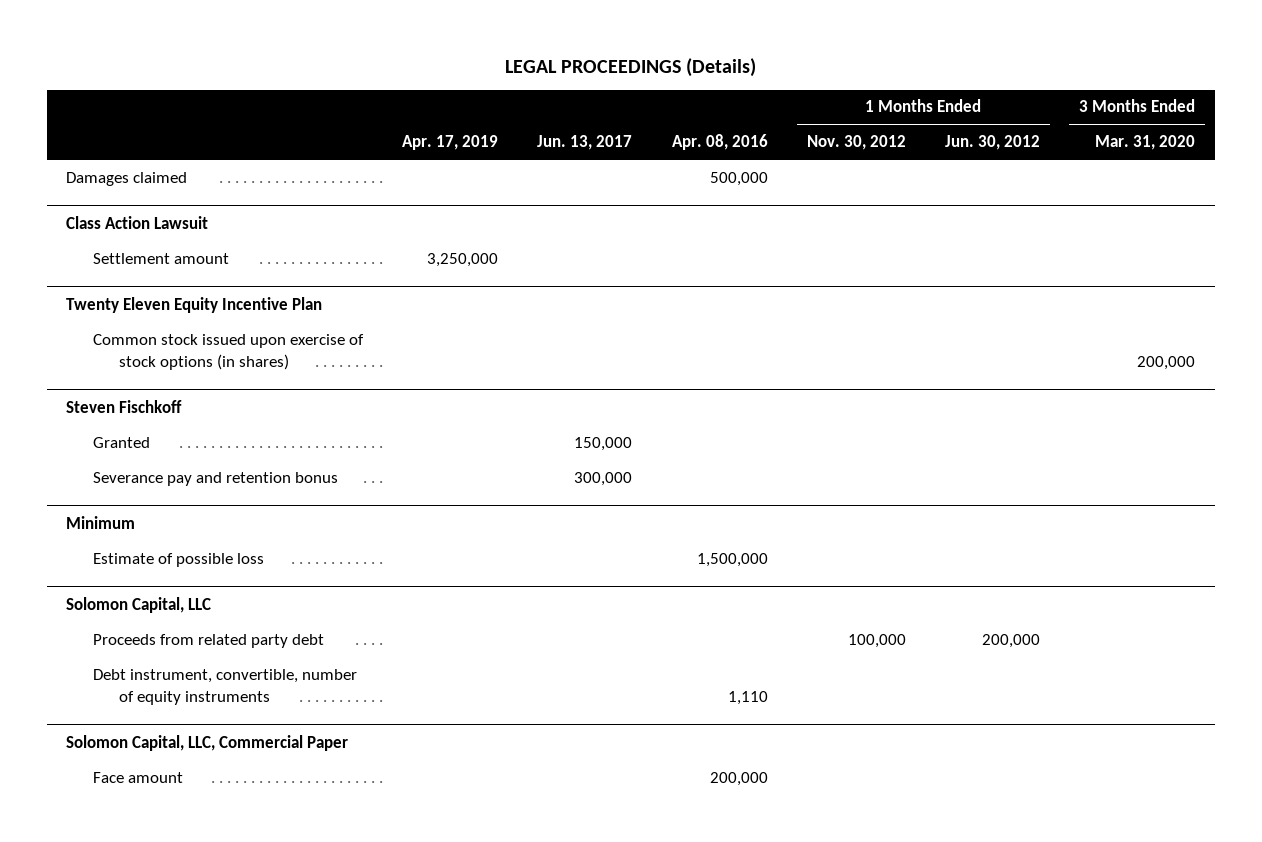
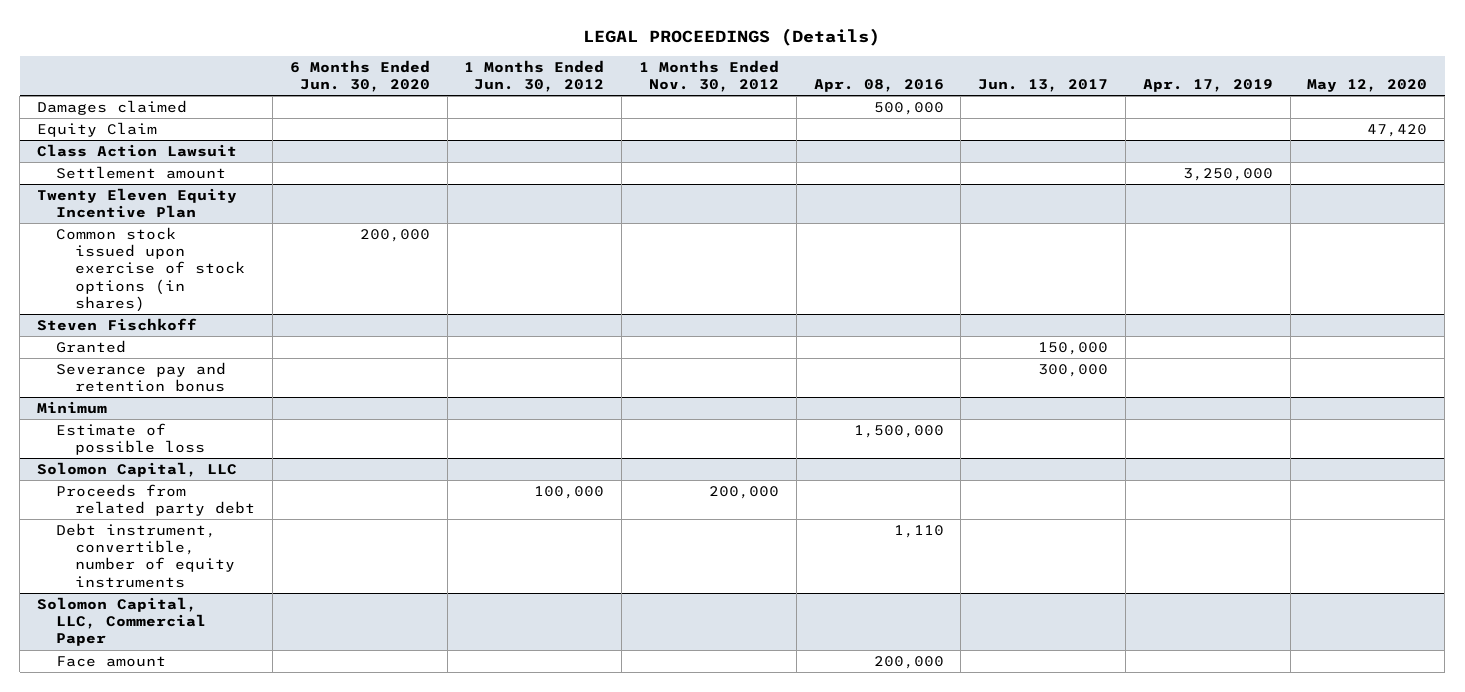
- | Apr. 17, 2019 | Jun. 13, 2017 | Apr. 08, 2016 | 1 Months Ended Nov. 30, 2012 | 1 Months Ended Jun. 30, 2012 | 3 Months Ended Mar. 31, 2020
+ | 6 Months Ended Jun. 30, 2020 | 1 Months Ended Jun. 30, 2012 | 1 Months Ended Nov. 30, 2012 | Apr. 08, 2016 | Jun. 13, 2017 | Apr. 17, 2019 | May 12, 2020
+ Equity Claim | | | | | | | 47,420
@ Solomon Capital, LLC
- Proceeds from related party debt | | | | 100,000 | 200,000 |
+ Proceeds from related party debt | | 100,000 | 200,000 | | | |

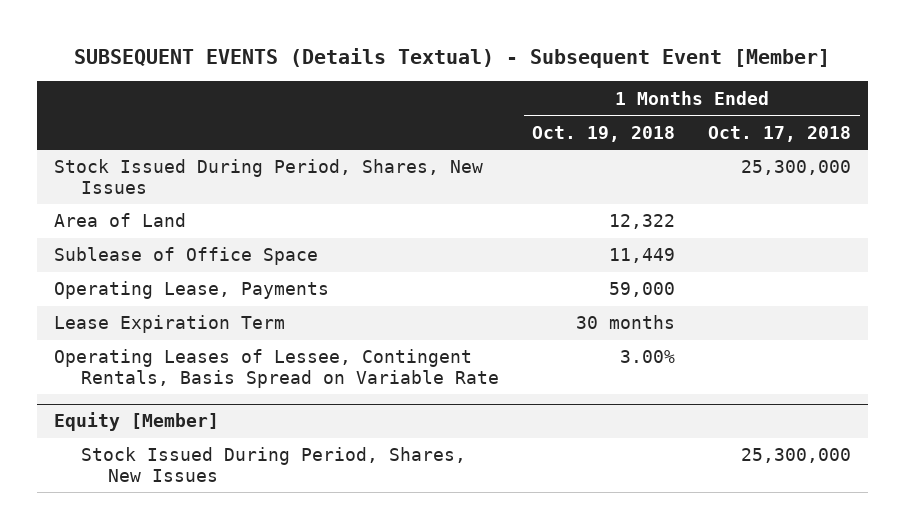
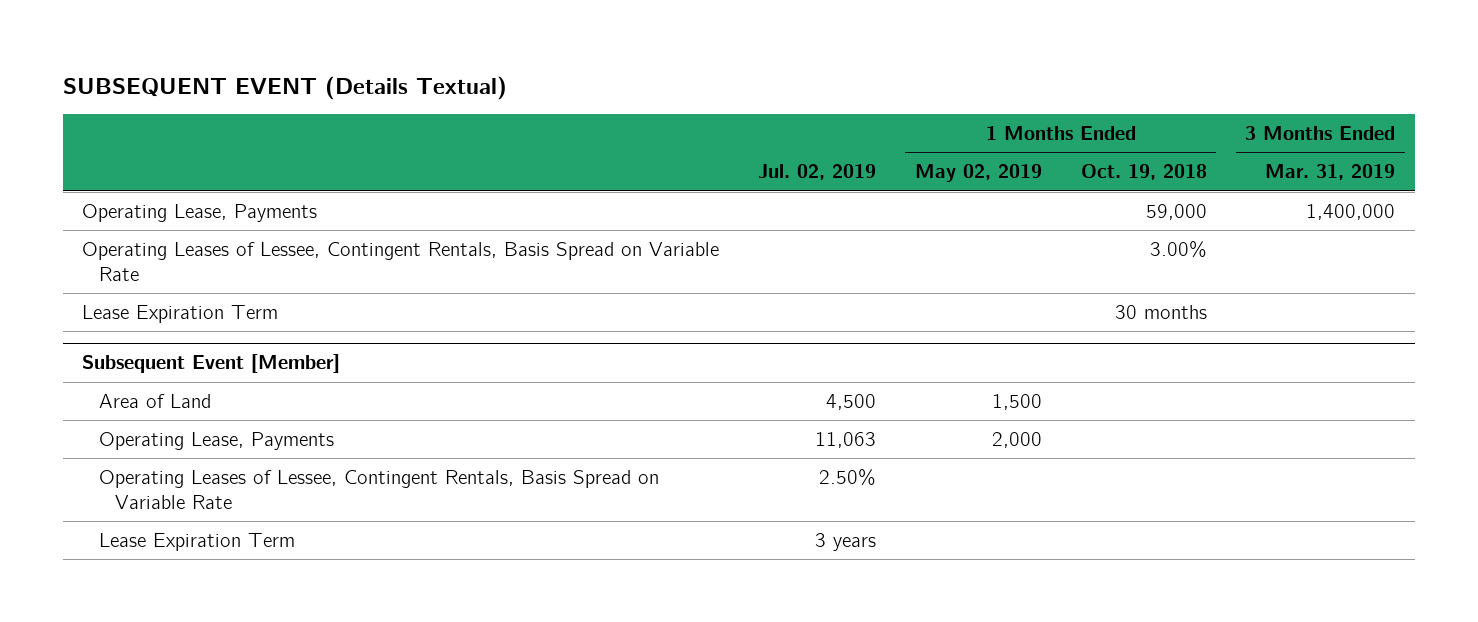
- SUBSEQUENT EVENTS (Details Textual) - Subsequent Event [Member]
+ SUBSEQUENT EVENT (Details Textual)
- | 1 Months Ended Oct. 19, 2018 | 1 Months Ended Oct. 17, 2018
+ | Jul. 02, 2019 | 1 Months Ended May 02, 2019 | 1 Months Ended Oct. 19, 2018 | 3 Months Ended Mar. 31, 2019
- Stock Issued During Period, Shares, New Issues | | 25,300,000
- Area of Land | 12,322 |
- Sublease of Office Space | 11,449 |
- Equity [Member]
- Stock Issued During Period, Shares, New Issues | | 25,300,000
moved down: Lease Expiration Term | | | 30 months |
+ Subsequent Event [Member]
+ Area of Land | 4,500 | 1,500 | |
+ Operating Lease, Payments | 11,063 | 2,000 | |
+ Operating Leases of Lessee, Contingent Rentals, Basis Spread on Variable Rate | 2.50% | | |
+ Lease Expiration Term | 3 years | | |

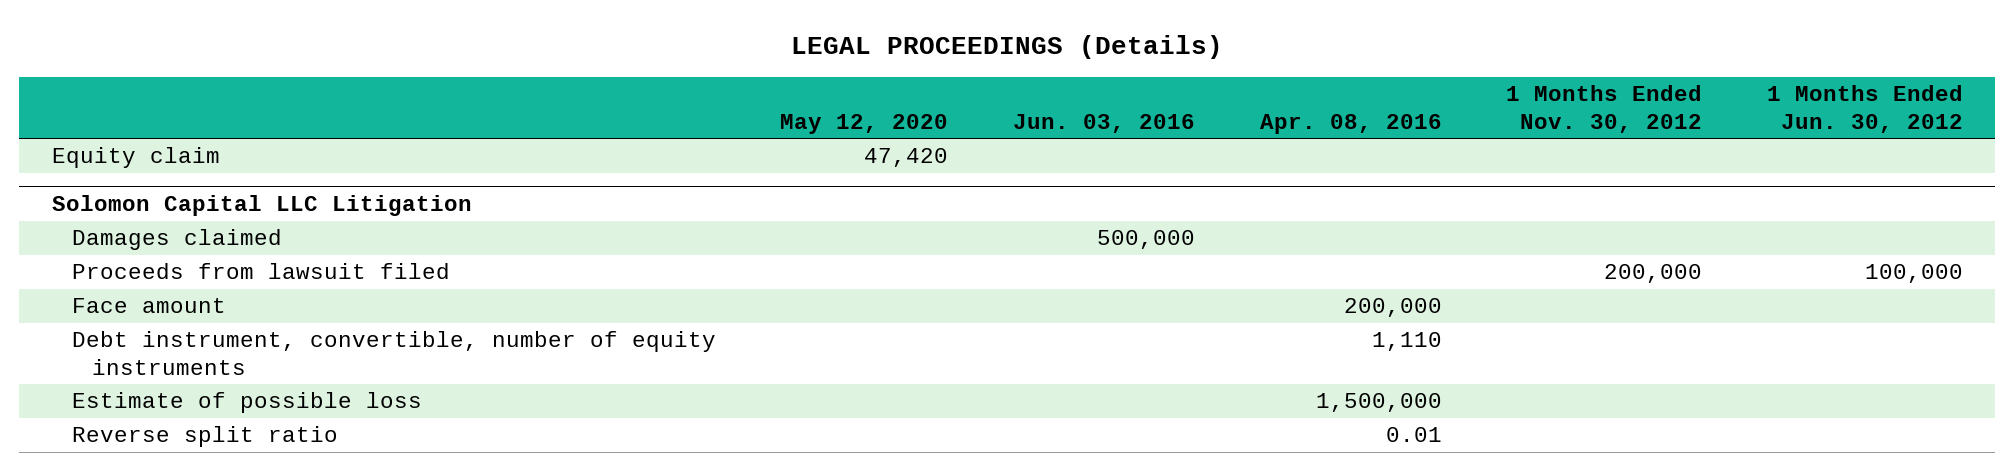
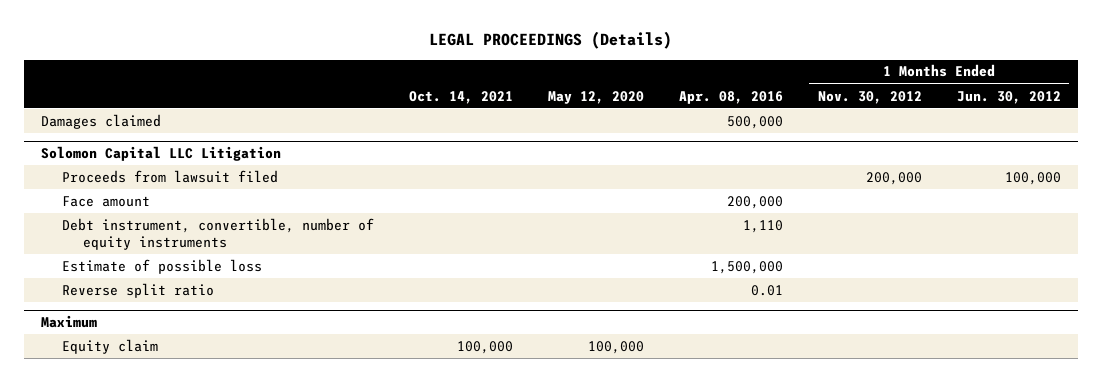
- | May 12, 2020 | Jun. 03, 2016 | Apr. 08, 2016 | 1 Months Ended Nov. 30, 2012 | 1 Months Ended Jun. 30, 2012
+ | Oct. 14, 2021 | May 12, 2020 | Apr. 08, 2016 | 1 Months Ended Nov. 30, 2012 | 1 Months Ended Jun. 30, 2012
- Equity claim | 47,420 | | | |
+ Damages claimed | | | 500,000 | |
@ Solomon Capital LLC Litigation
- Damages claimed | | 500,000 | | |
+ Maximum
+ Equity claim | 100,000 | 100,000 | | |

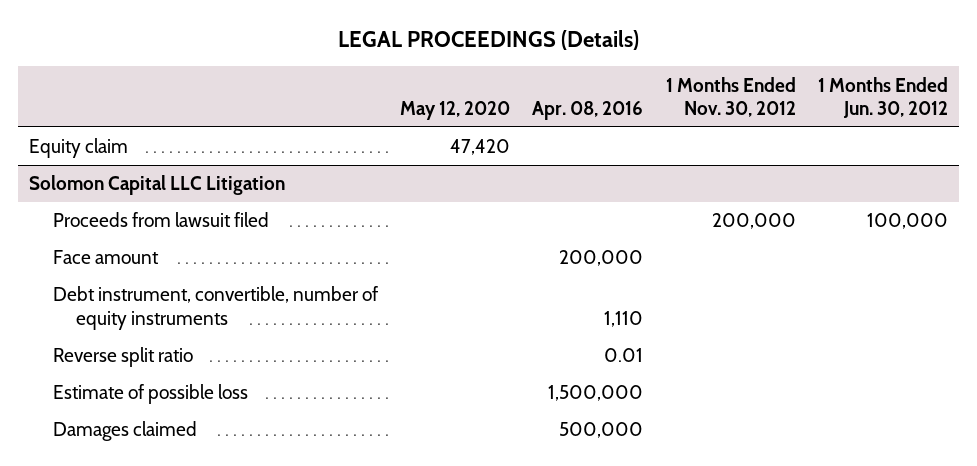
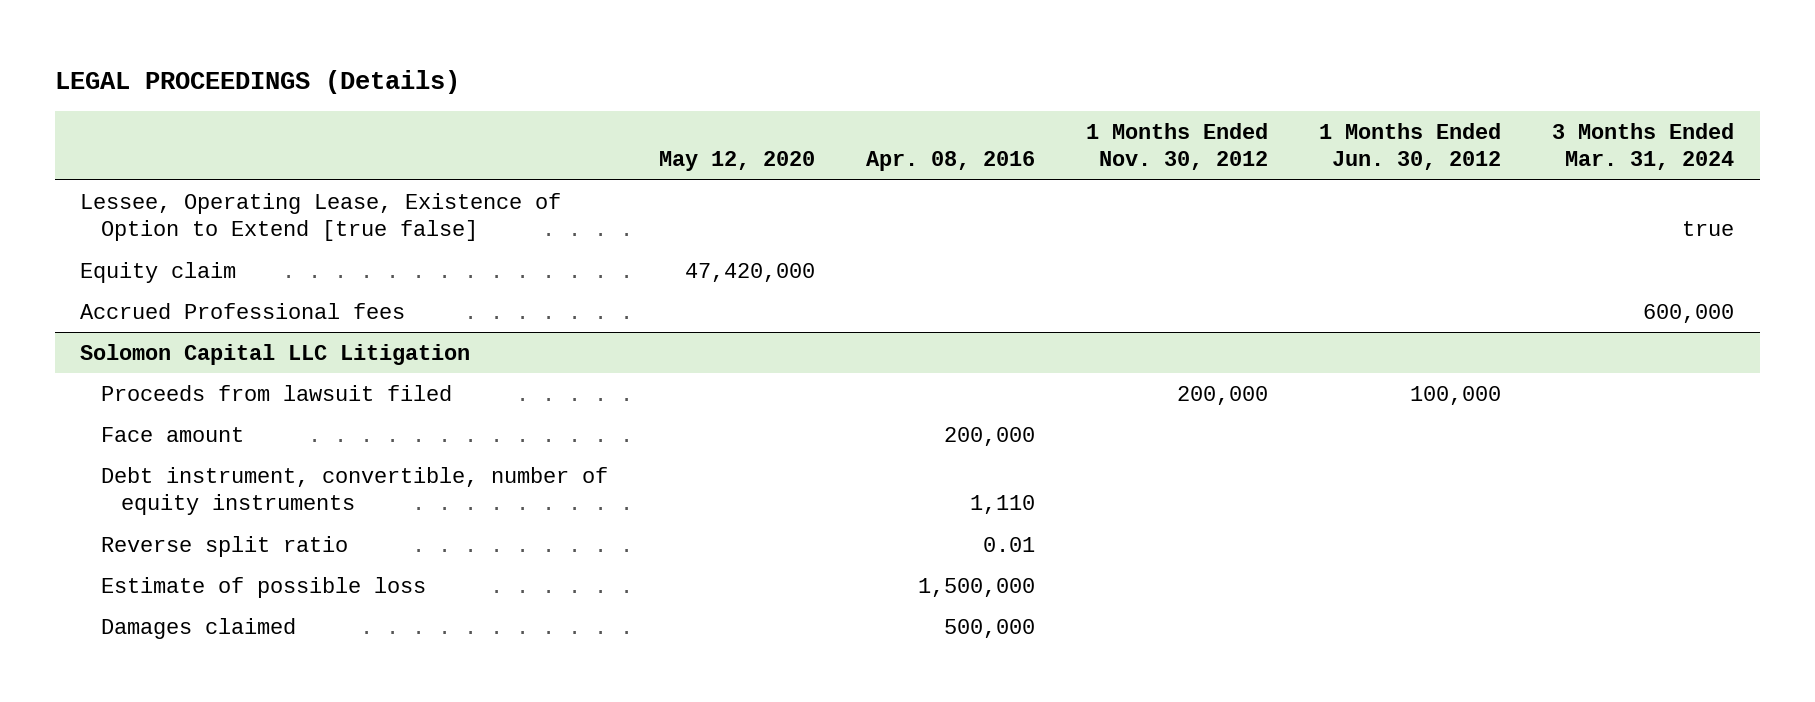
- | May 12, 2020 | Apr. 08, 2016 | 1 Months Ended Nov. 30, 2012 | 1 Months Ended Jun. 30, 2012
+ | May 12, 2020 | Apr. 08, 2016 | 1 Months Ended Nov. 30, 2012 | 1 Months Ended Jun. 30, 2012 | 3 Months Ended Mar. 31, 2024
- Equity claim | 47,420 | | |
+ Lessee, Operating Lease, Existence of Option to Extend [true false] | | | | | true
+ Equity claim | 47,420,000 | | | |
+ Accrued Professional fees | | | | | 600,000

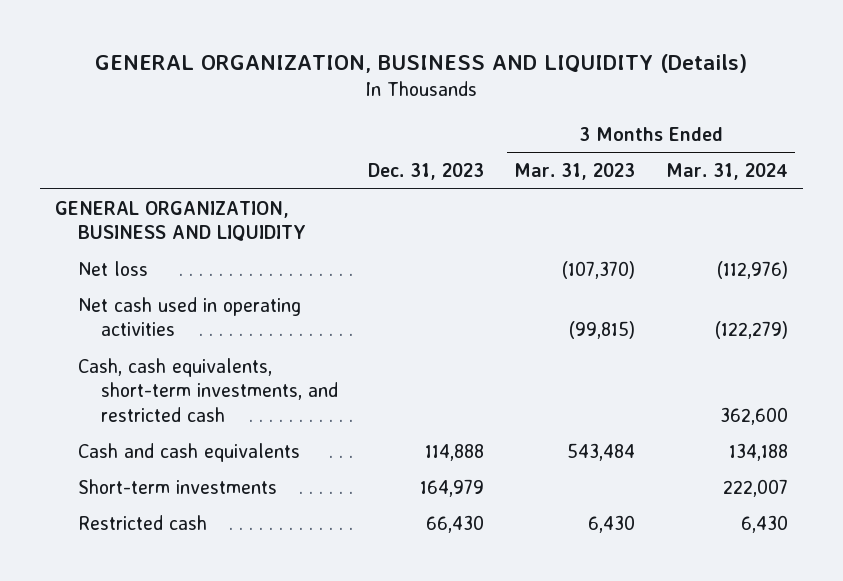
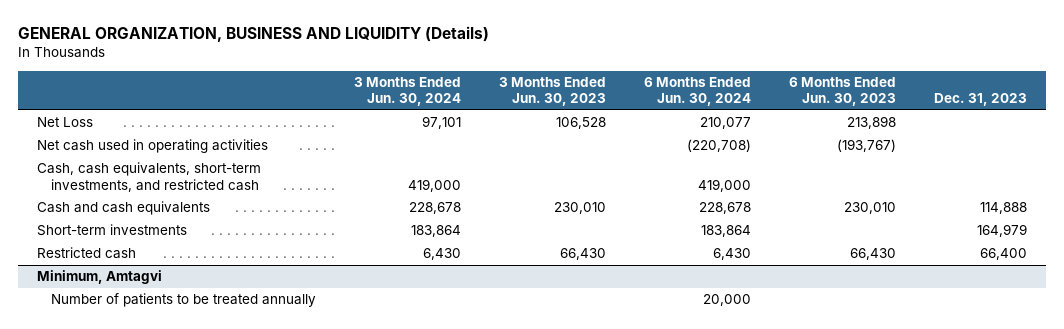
- | Dec. 31, 2023 | 3 Months Ended Mar. 31, 2023 | 3 Months Ended Mar. 31, 2024
+ | 3 Months Ended Jun. 30, 2024 | 3 Months Ended Jun. 30, 2023 | 6 Months Ended Jun. 30, 2024 | 6 Months Ended Jun. 30, 2023 | Dec. 31, 2023
- GENERAL ORGANIZATION, BUSINESS AND LIQUIDITY
- Net loss | | (107,370) | (112,976)
+ Net Loss | 97,101 | 106,528 | 210,077 | 213,898 |
- Restricted cash | 66,430 | 6,430 | 6,430
+ Restricted cash | 6,430 | 66,430 | 6,430 | 66,430 | 66,400
+ Minimum, Amtagvi
+ Number of patients to be treated annually | | | 20,000 | |

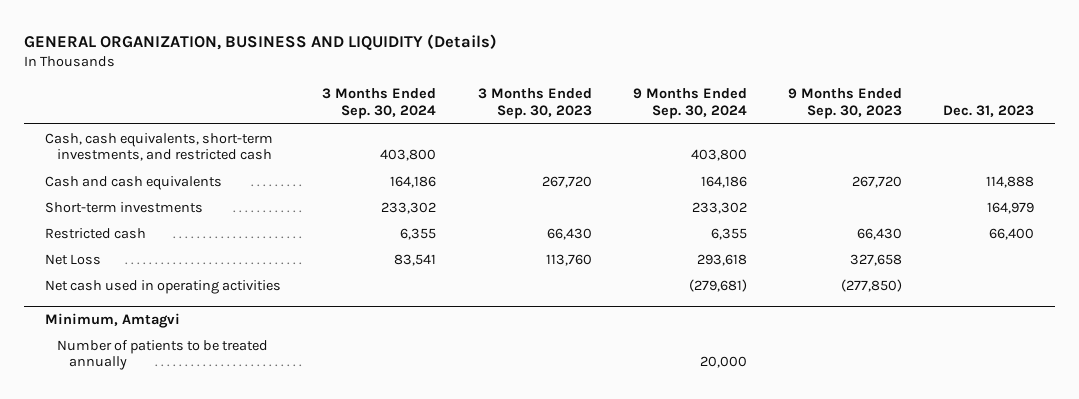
- | 3 Months Ended Jun. 30, 2024 | 3 Months Ended Jun. 30, 2023 | 6 Months Ended Jun. 30, 2024 | 6 Months Ended Jun. 30, 2023 | Dec. 31, 2023
+ | 3 Months Ended Sep. 30, 2024 | 3 Months Ended Sep. 30, 2023 | 9 Months Ended Sep. 30, 2024 | 9 Months Ended Sep. 30, 2023 | Dec. 31, 2023
moved down: Net Loss | 83,541 | 113,760 | 293,618 | 327,658 |
moved down: Net cash used in operating activities | | | (279,681) | (277,850) |

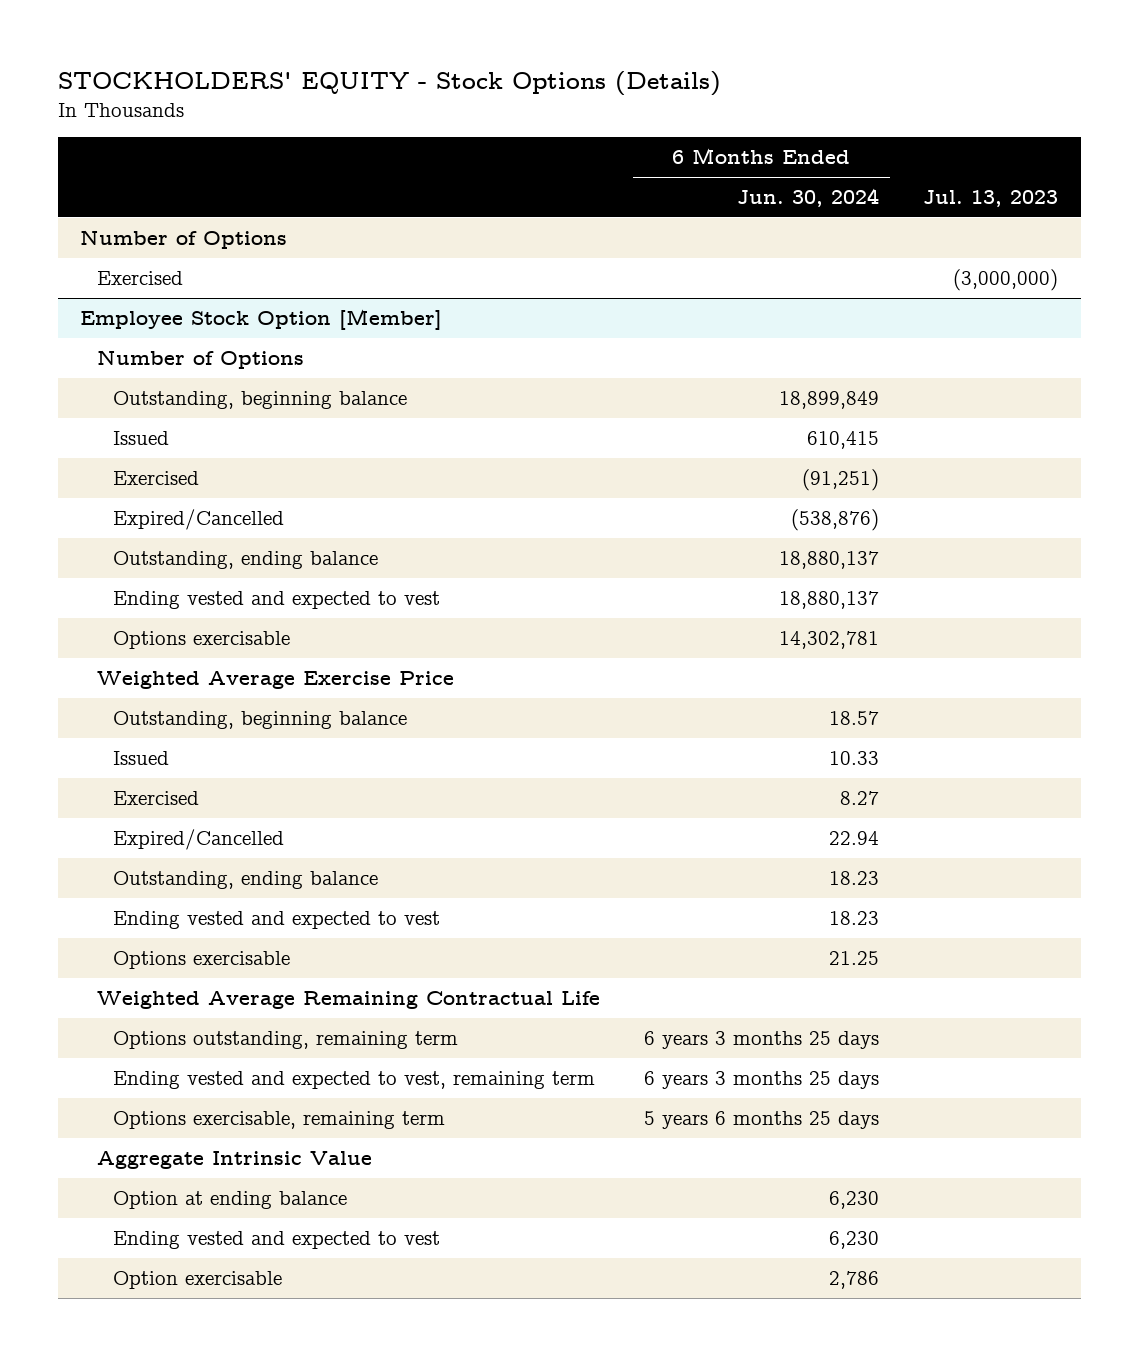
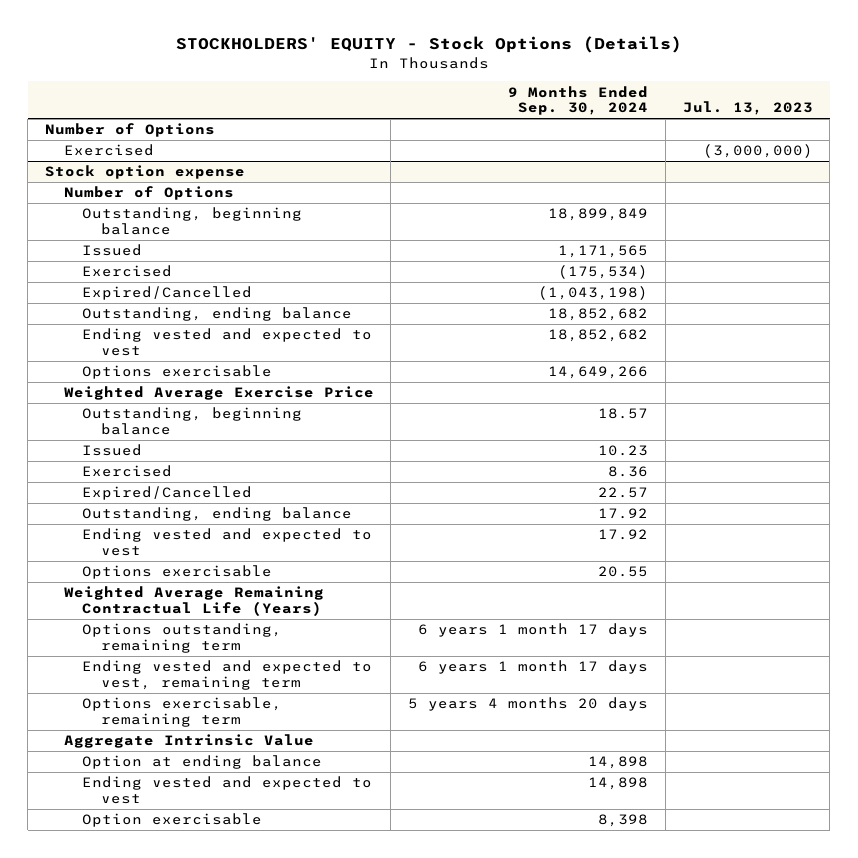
- | 6 Months Ended Jun. 30, 2024 | Jul. 13, 2023
+ | 9 Months Ended Sep. 30, 2024 | Jul. 13, 2023
- Employee Stock Option [Member]
+ Stock option expense
- Weighted Average Remaining Contractual Life
+ Weighted Average Remaining Contractual Life (Years)

